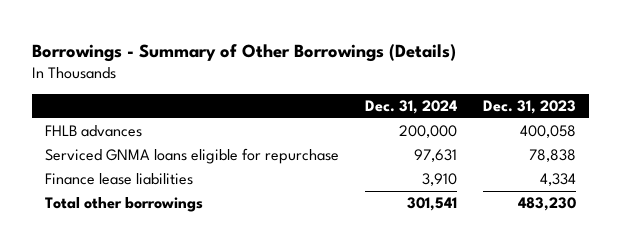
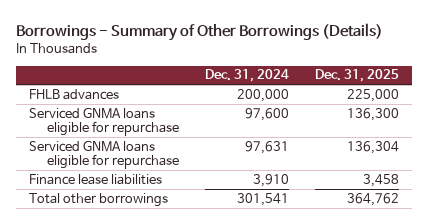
- | Dec. 31, 2024 | Dec. 31, 2023
+ | Dec. 31, 2024 | Dec. 31, 2025
+ Serviced GNMA loans eligible for repurchase | 97,600 | 136,300

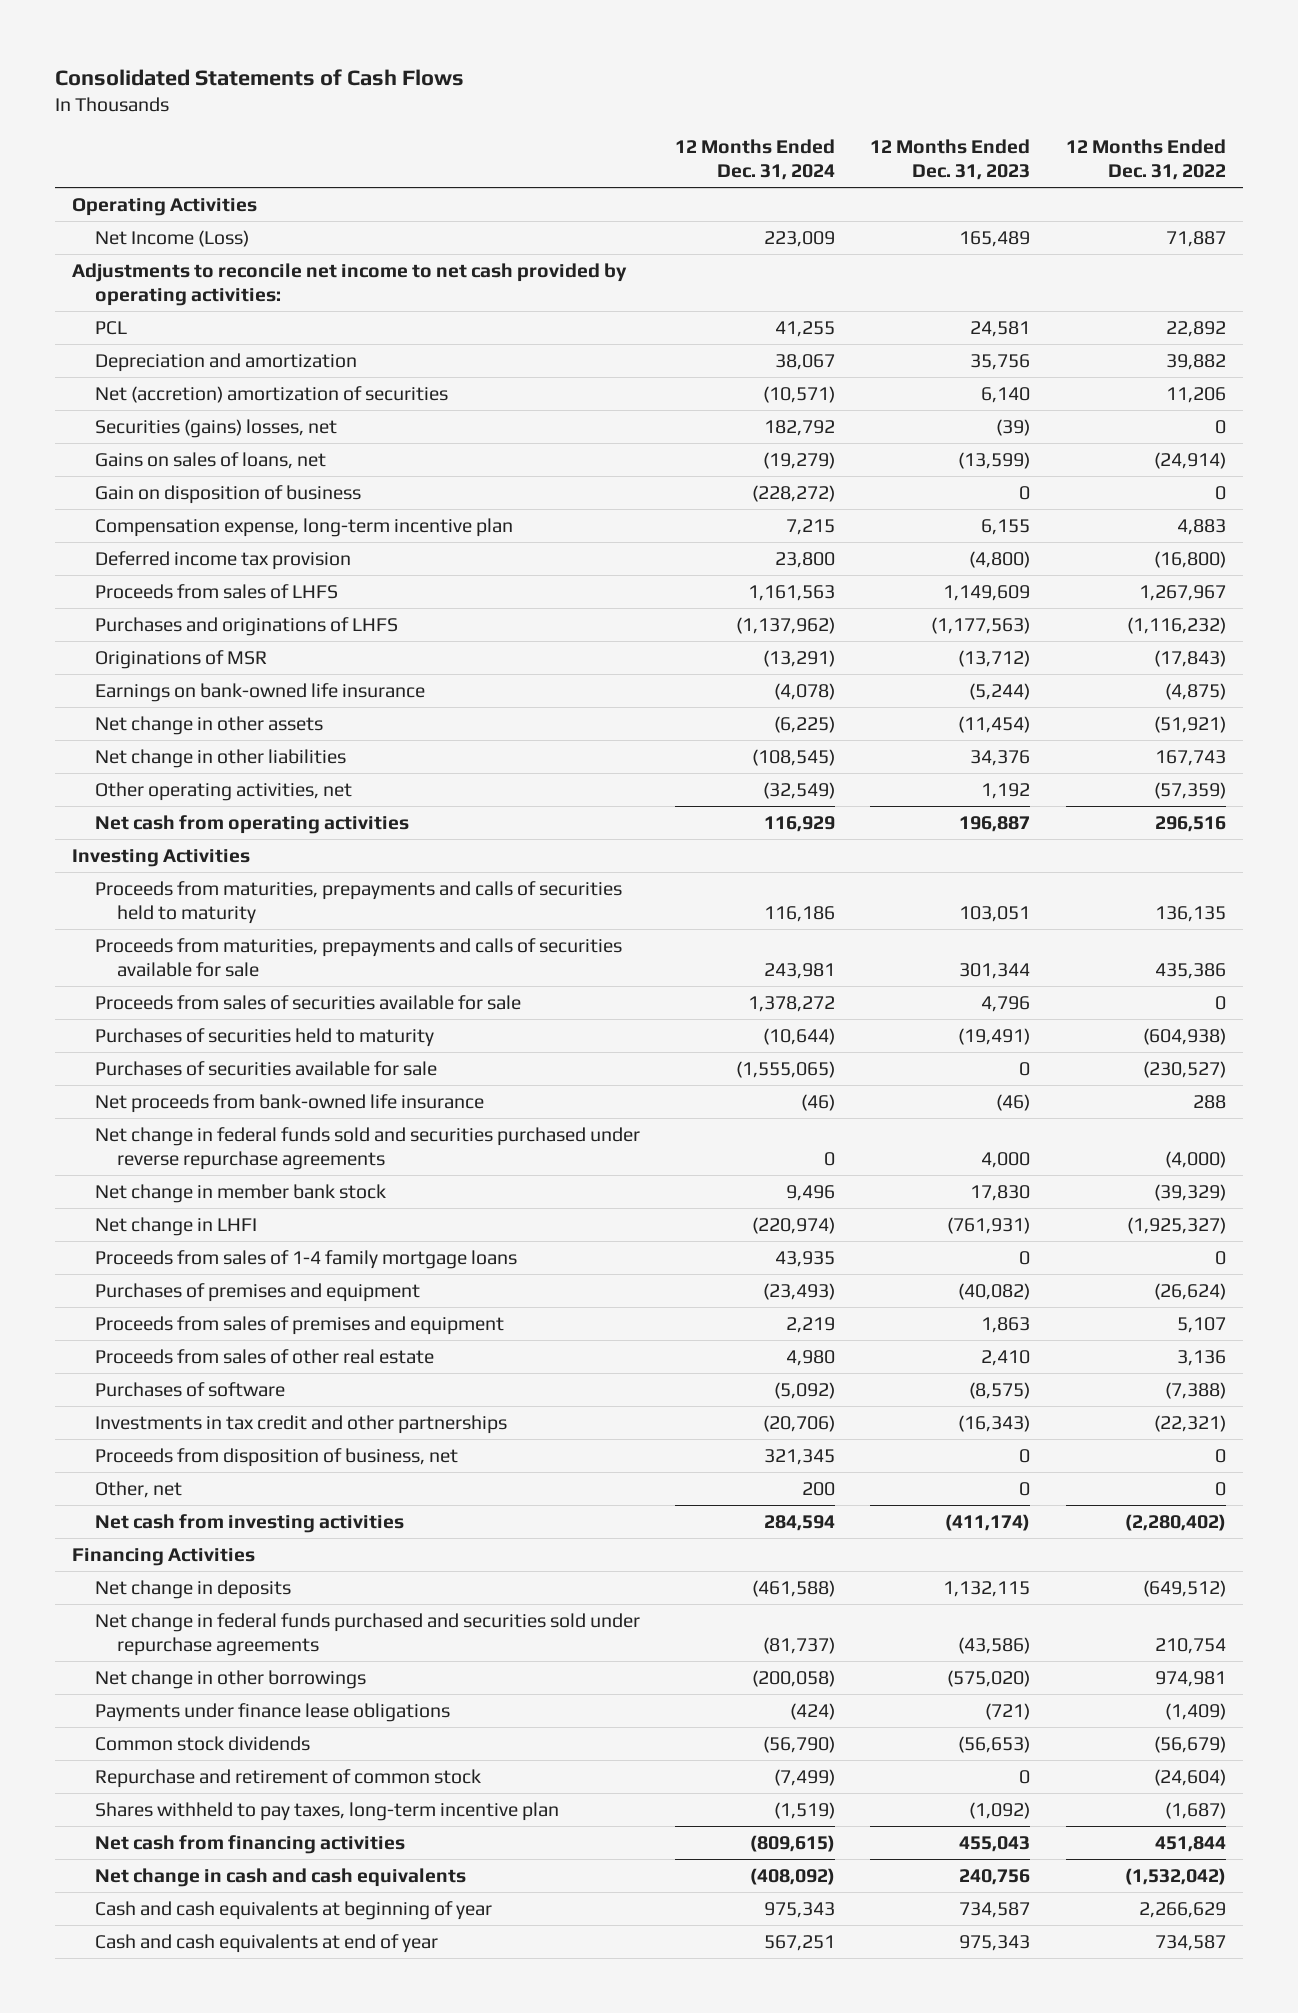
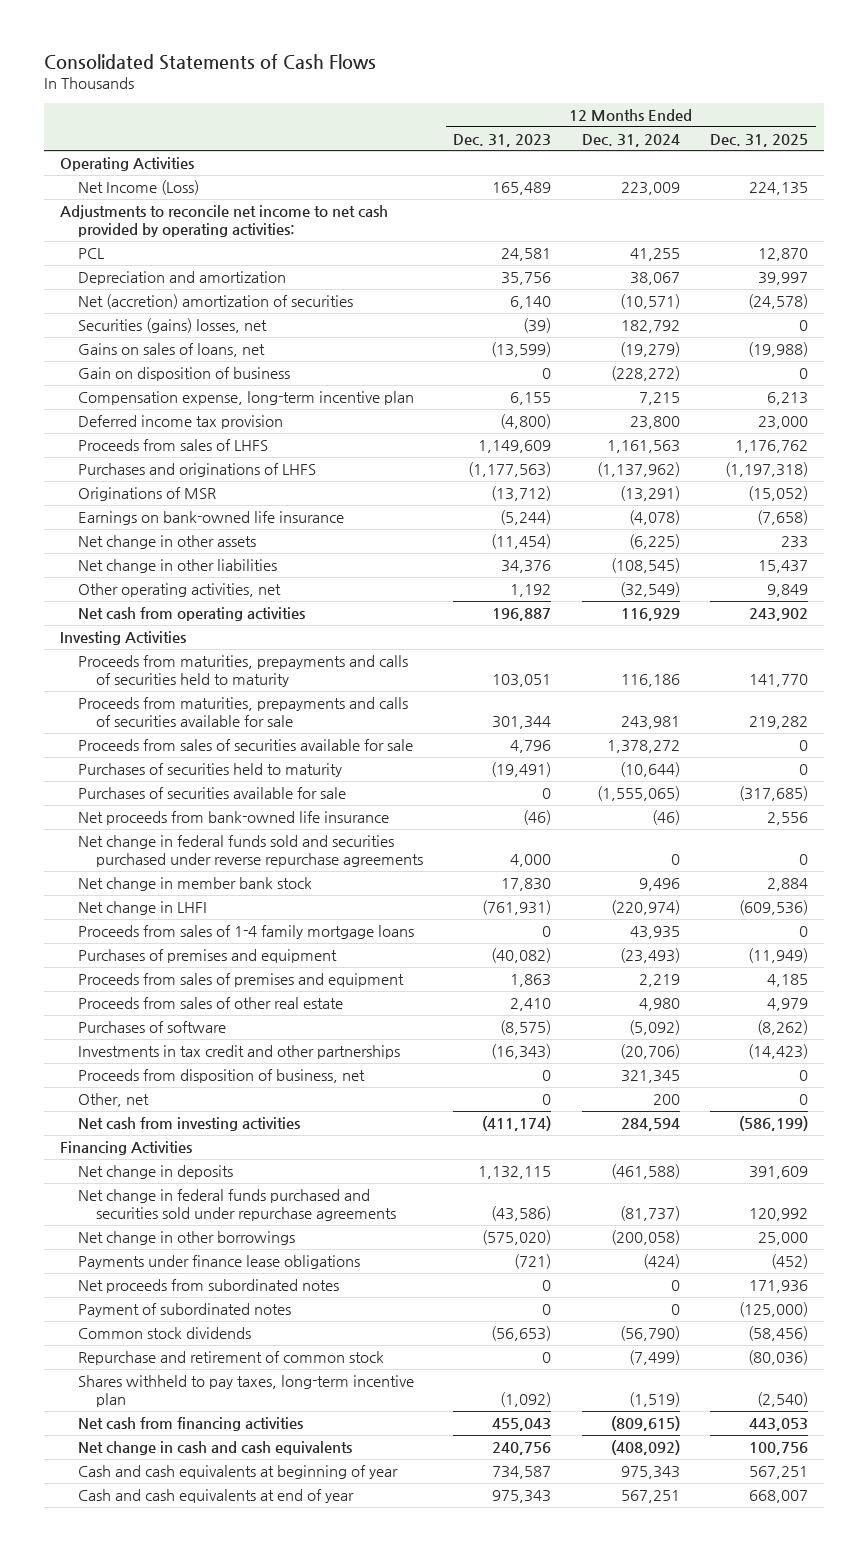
- | 12 Months Ended Dec. 31, 2024 | 12 Months Ended Dec. 31, 2023 | 12 Months Ended Dec. 31, 2022
+ | 12 Months Ended Dec. 31, 2023 | 12 Months Ended Dec. 31, 2024 | 12 Months Ended Dec. 31, 2025
+ Net proceeds from subordinated notes | 0 | 0 | 171,936
+ Payment of subordinated notes | 0 | 0 | (125,000)

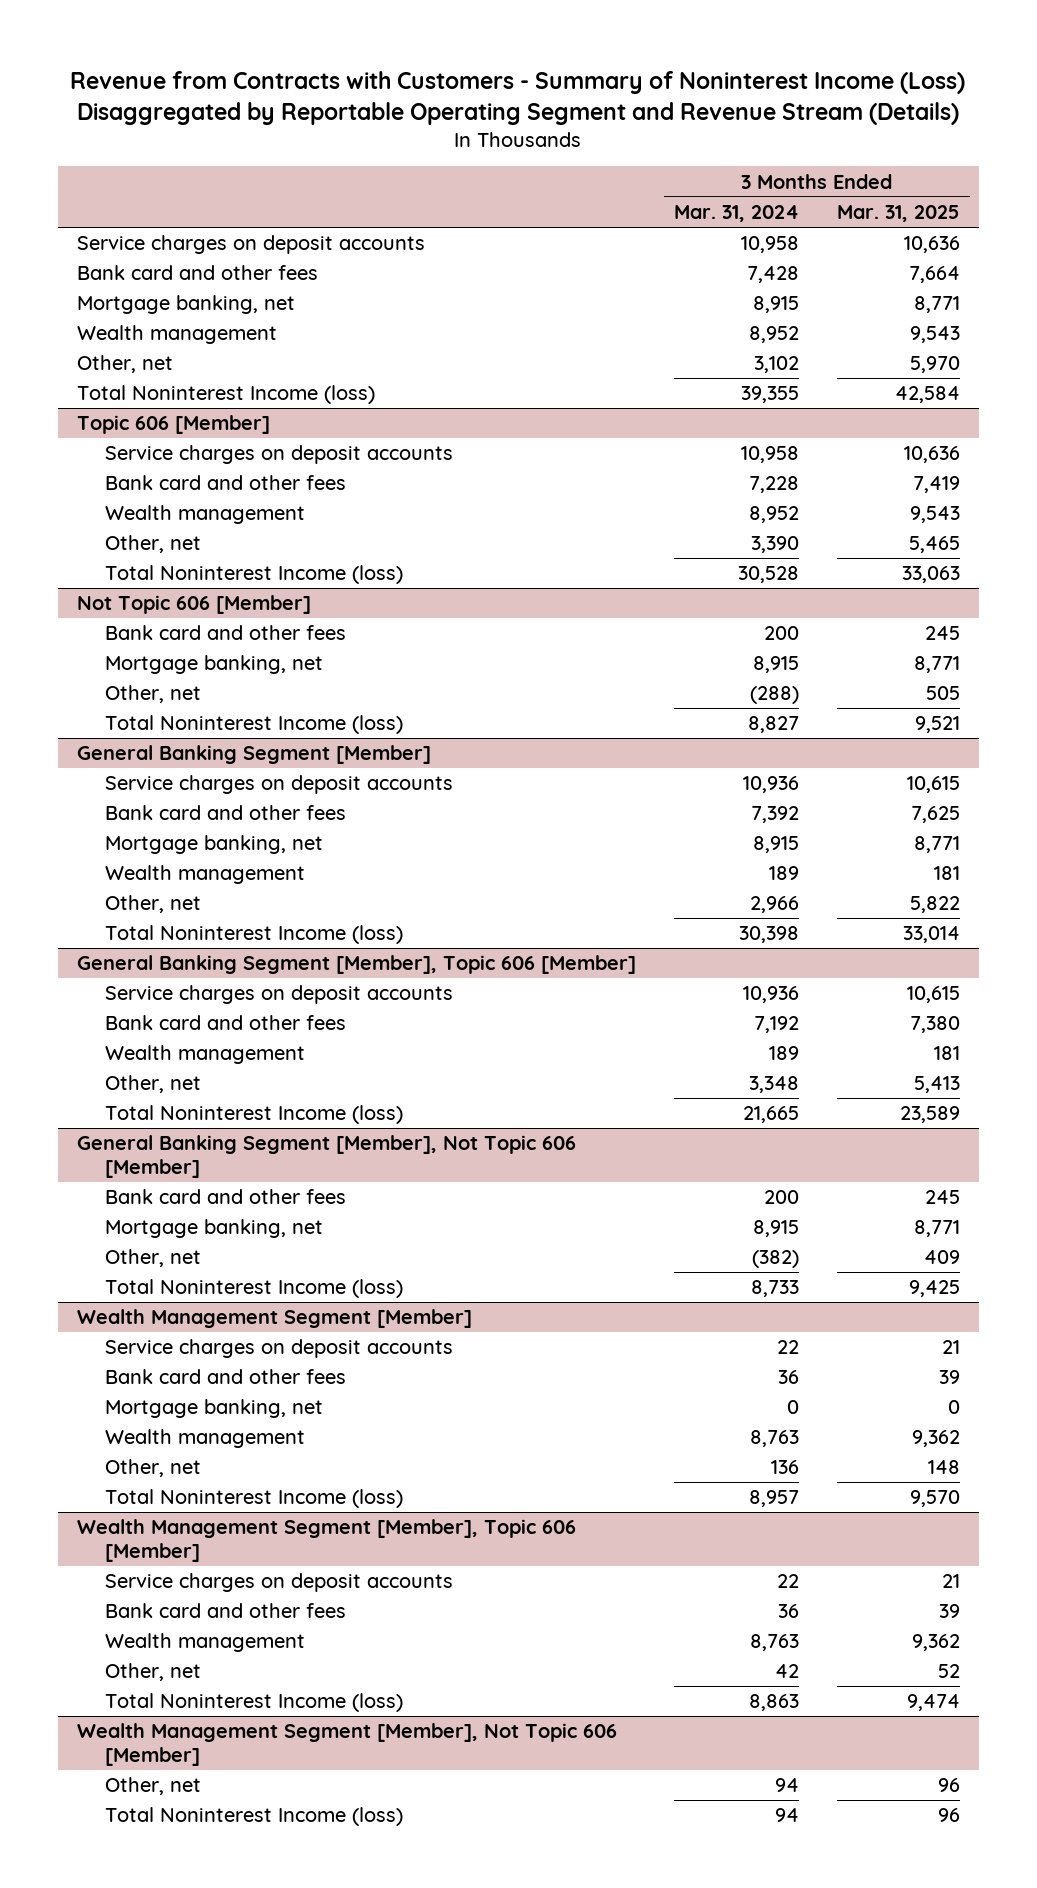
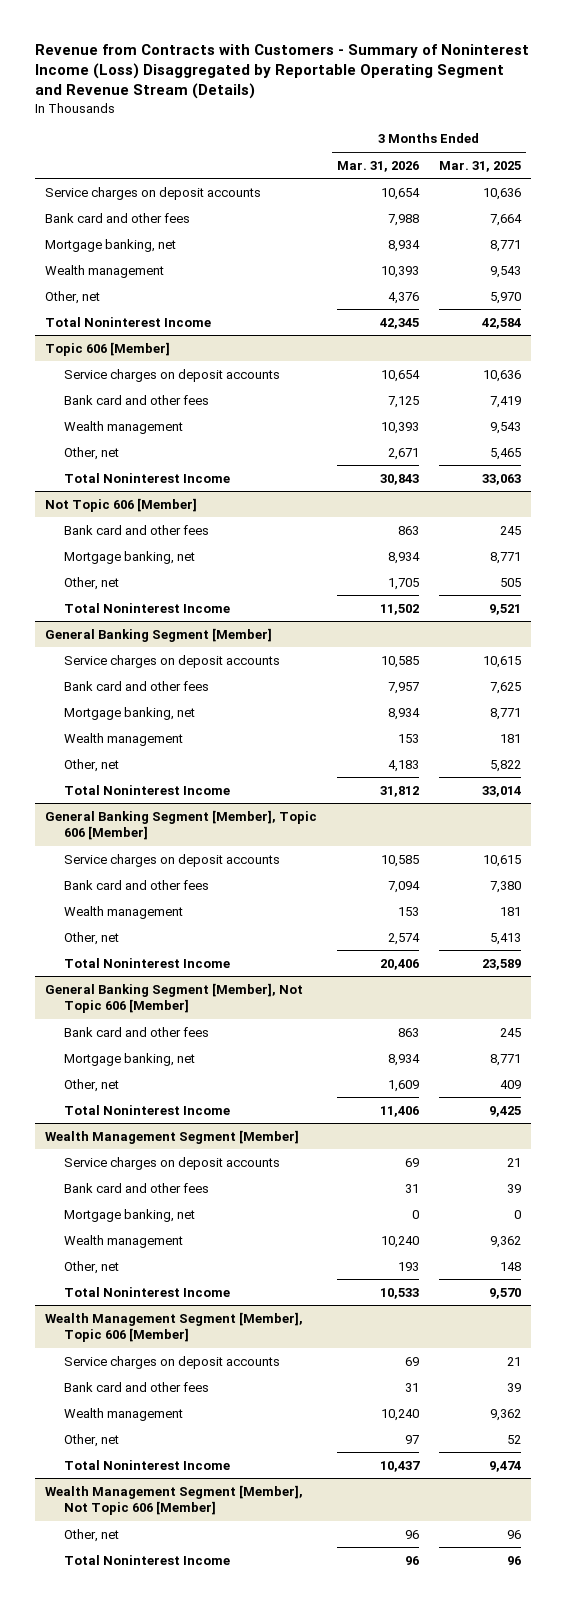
- | 3 Months Ended Mar. 31, 2024 | 3 Months Ended Mar. 31, 2025
+ | 3 Months Ended Mar. 31, 2026 | 3 Months Ended Mar. 31, 2025
- Total Noninterest Income (loss) | 39,355 | 42,584
+ Total Noninterest Income | 42,345 | 42,584
@ Topic 606 [Member]
- Total Noninterest Income (loss) | 30,528 | 33,063
+ Total Noninterest Income | 30,843 | 33,063
@ Not Topic 606 [Member]
- Total Noninterest Income (loss) | 8,827 | 9,521
+ Total Noninterest Income | 11,502 | 9,521
@ General Banking Segment [Member]
- Total Noninterest Income (loss) | 30,398 | 33,014
+ Total Noninterest Income | 31,812 | 33,014
@ General Banking Segment [Member], Topic 606 [Member]
- Total Noninterest Income (loss) | 21,665 | 23,589
+ Total Noninterest Income | 20,406 | 23,589
@ General Banking Segment [Member], Not Topic 606 [Member]
- Total Noninterest Income (loss) | 8,733 | 9,425
+ Total Noninterest Income | 11,406 | 9,425
@ Wealth Management Segment [Member]
- Total Noninterest Income (loss) | 8,957 | 9,570
+ Total Noninterest Income | 10,533 | 9,570
@ Wealth Management Segment [Member], Topic 606 [Member]
- Total Noninterest Income (loss) | 8,863 | 9,474
+ Total Noninterest Income | 10,437 | 9,474
@ Wealth Management Segment [Member], Not Topic 606 [Member]
- Total Noninterest Income (loss) | 94 | 96
+ Total Noninterest Income | 96 | 96

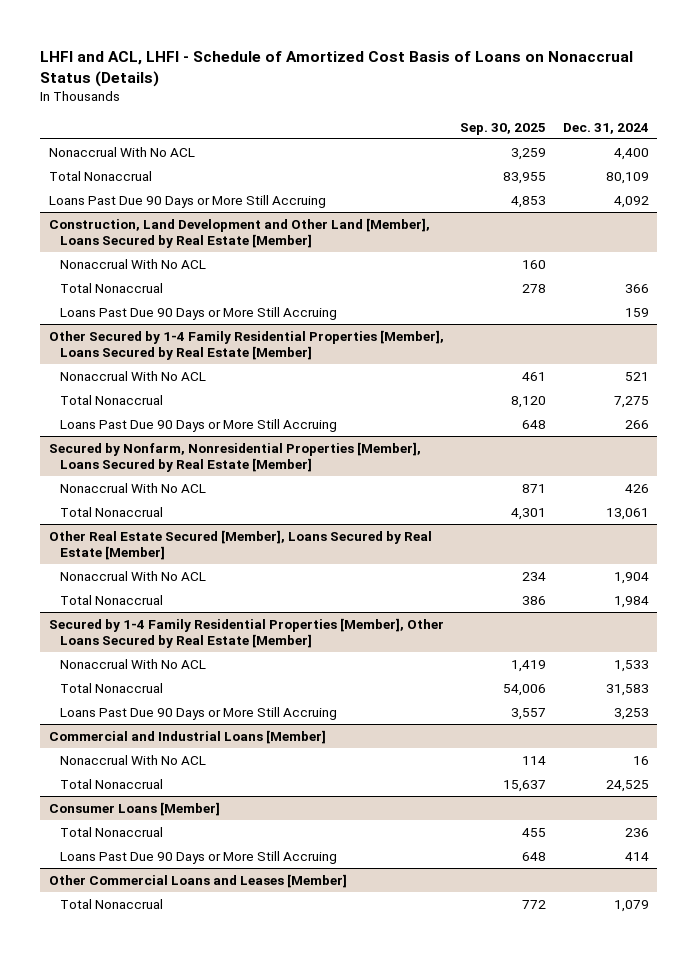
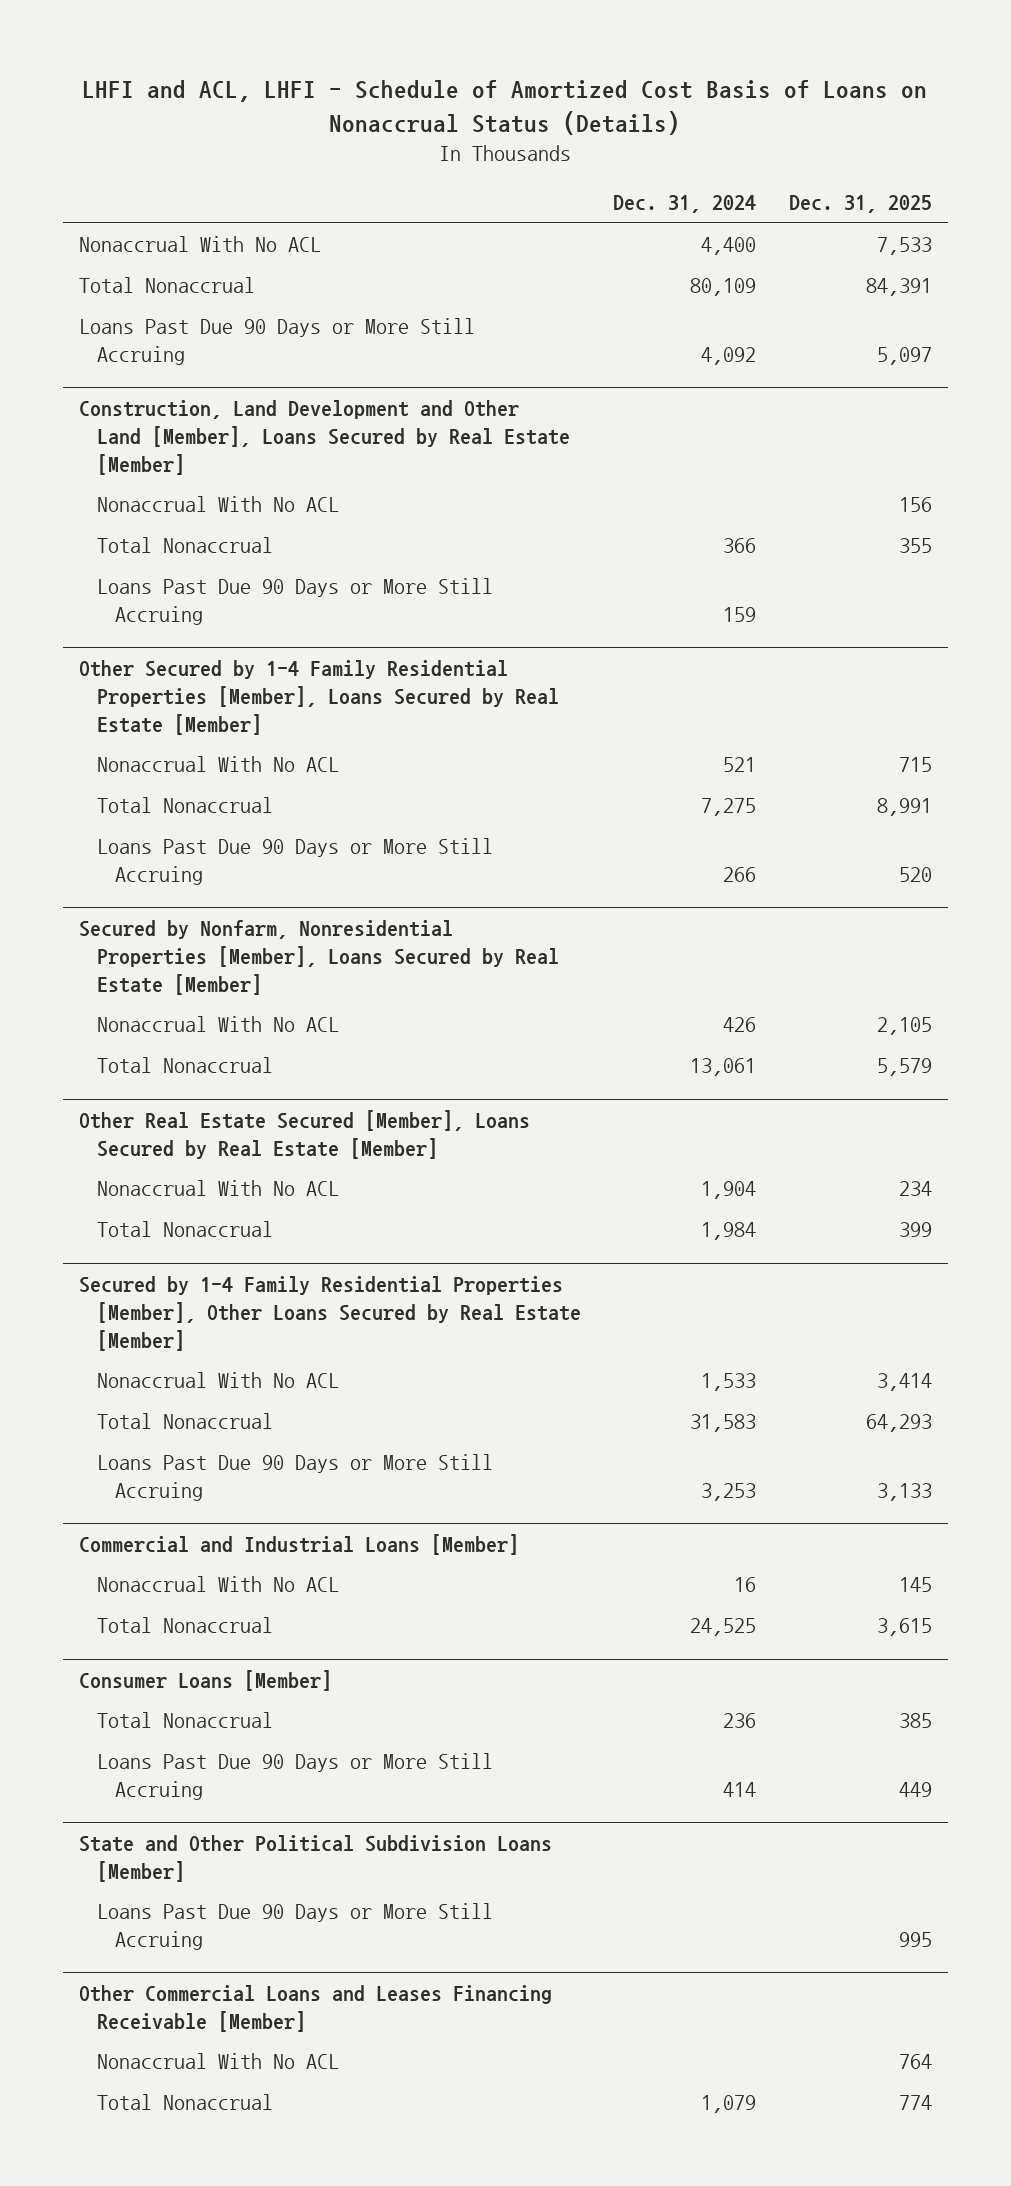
- | Sep. 30, 2025 | Dec. 31, 2024
+ | Dec. 31, 2024 | Dec. 31, 2025
- Other Commercial Loans and Leases [Member]
+ State and Other Political Subdivision Loans [Member]
+ Loans Past Due 90 Days or More Still Accruing | | 995
+ Other Commercial Loans and Leases Financing Receivable [Member]
+ Nonaccrual With No ACL | | 764

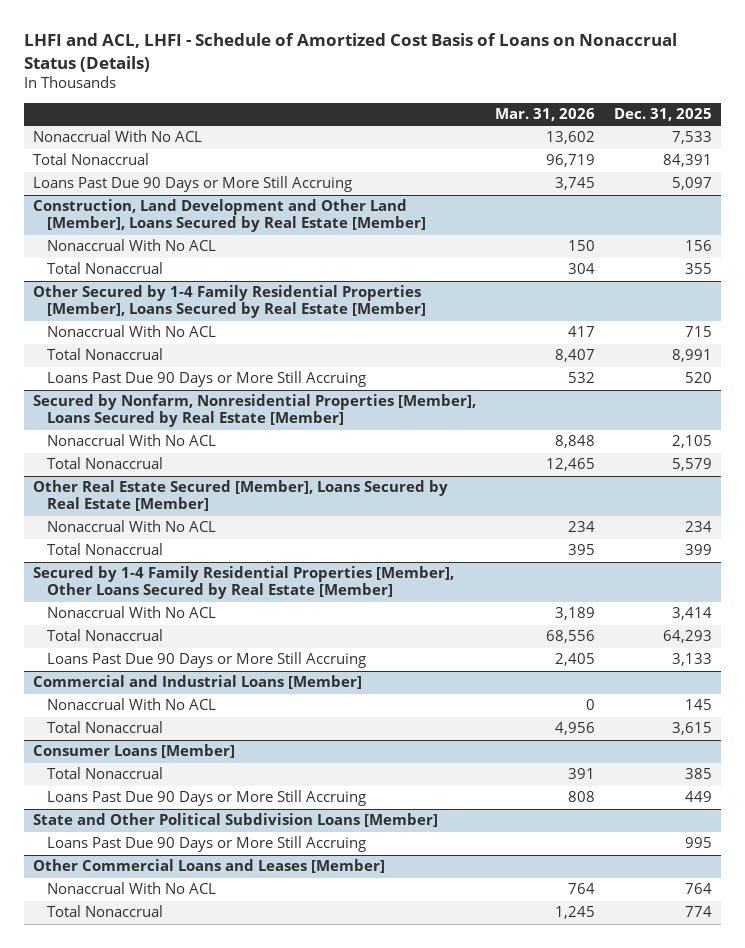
- | Dec. 31, 2024 | Dec. 31, 2025
+ | Mar. 31, 2026 | Dec. 31, 2025
@ Construction, Land Development and Other Land [Member], Loans Secured by Real Estate [Member]
- Loans Past Due 90 Days or More Still Accruing | 159 |
- Other Commercial Loans and Leases Financing Receivable [Member]
+ Other Commercial Loans and Leases [Member]

